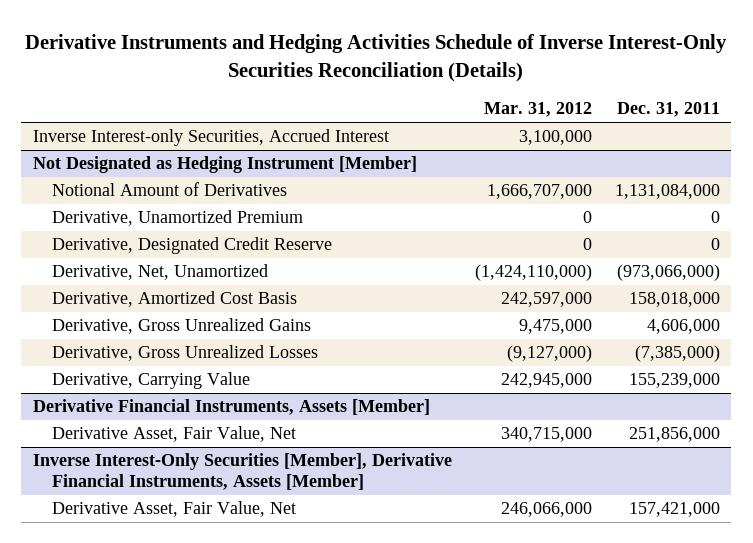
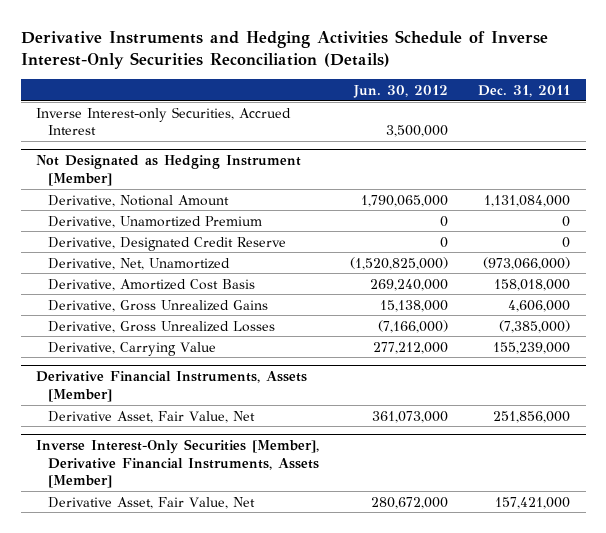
- | Mar. 31, 2012 | Dec. 31, 2011
+ | Jun. 30, 2012 | Dec. 31, 2011
@ Not Designated as Hedging Instrument [Member]
- Notional Amount of Derivatives | 1,666,707,000 | 1,131,084,000
+ Derivative, Notional Amount | 1,790,065,000 | 1,131,084,000

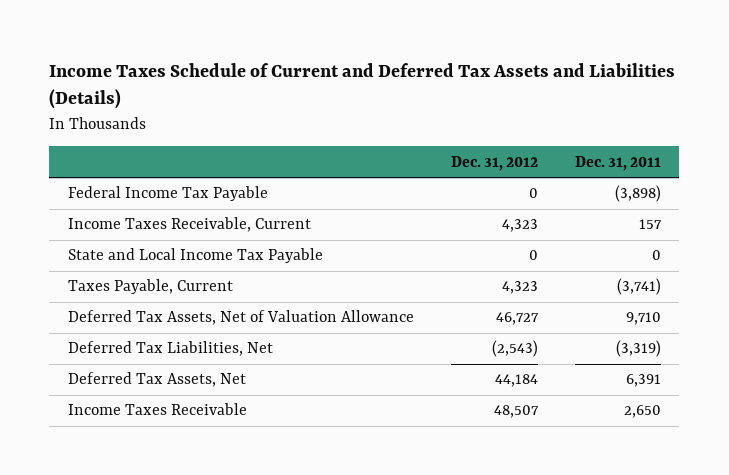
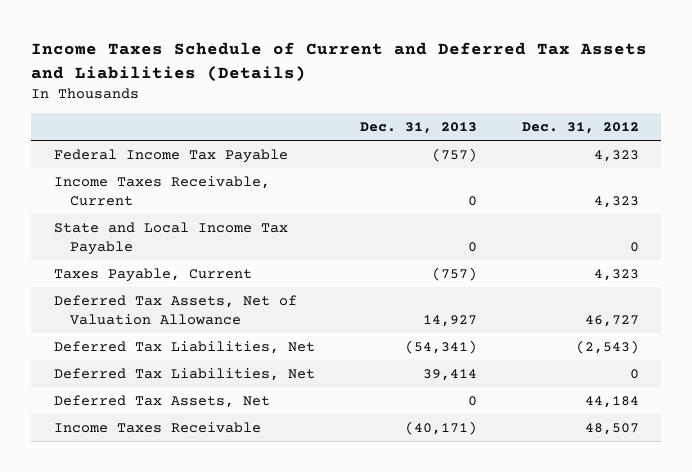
- | Dec. 31, 2012 | Dec. 31, 2011
+ | Dec. 31, 2013 | Dec. 31, 2012
- Federal Income Tax Payable | 0 | (3,898)
+ Federal Income Tax Payable | (757) | 4,323
+ Deferred Tax Liabilities, Net | 39,414 | 0

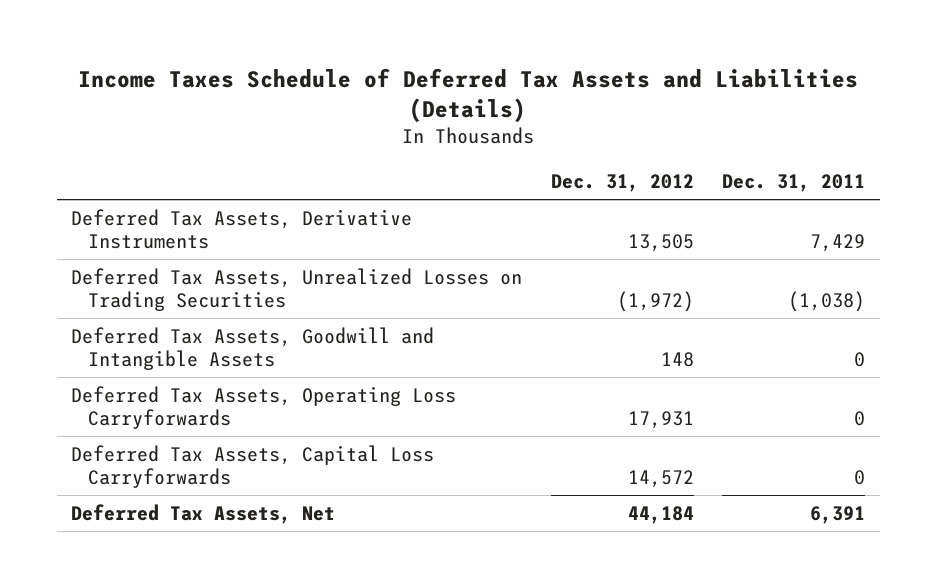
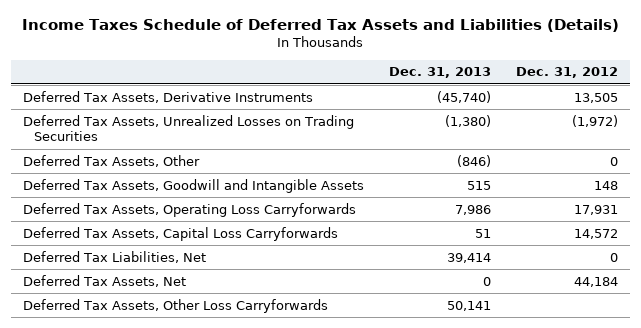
- | Dec. 31, 2012 | Dec. 31, 2011
+ | Dec. 31, 2013 | Dec. 31, 2012
+ Deferred Tax Assets, Other | (846) | 0
+ Deferred Tax Liabilities, Net | 39,414 | 0
+ Deferred Tax Assets, Other Loss Carryforwards | 50,141 |

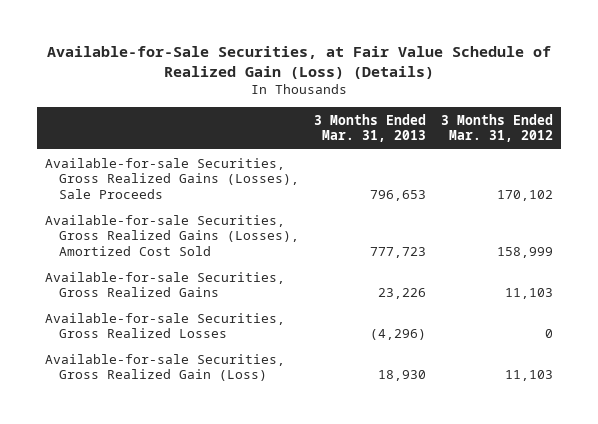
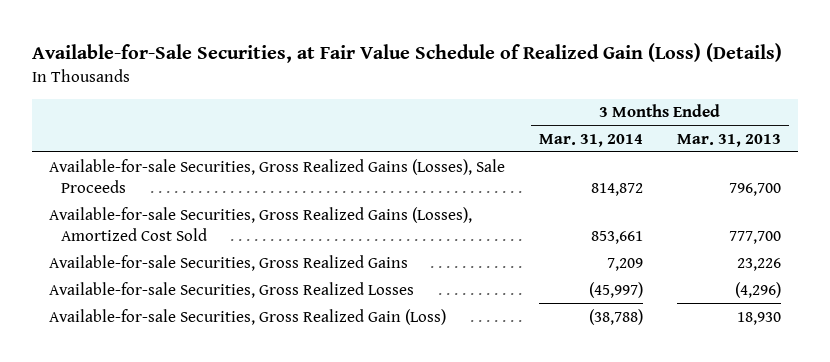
- | 3 Months Ended Mar. 31, 2013 | 3 Months Ended Mar. 31, 2012
+ | 3 Months Ended Mar. 31, 2014 | 3 Months Ended Mar. 31, 2013
- Available-for-sale Securities, Gross Realized Gains (Losses), Sale Proceeds | 796,653 | 170,102
- Available-for-sale Securities, Gross Realized Gains (Losses), Amortized Cost Sold | 777,723 | 158,999
+ Available-for-sale Securities, Gross Realized Gains (Losses), Sale Proceeds | 814,872 | 796,700
+ Available-for-sale Securities, Gross Realized Gains (Losses), Amortized Cost Sold | 853,661 | 777,700

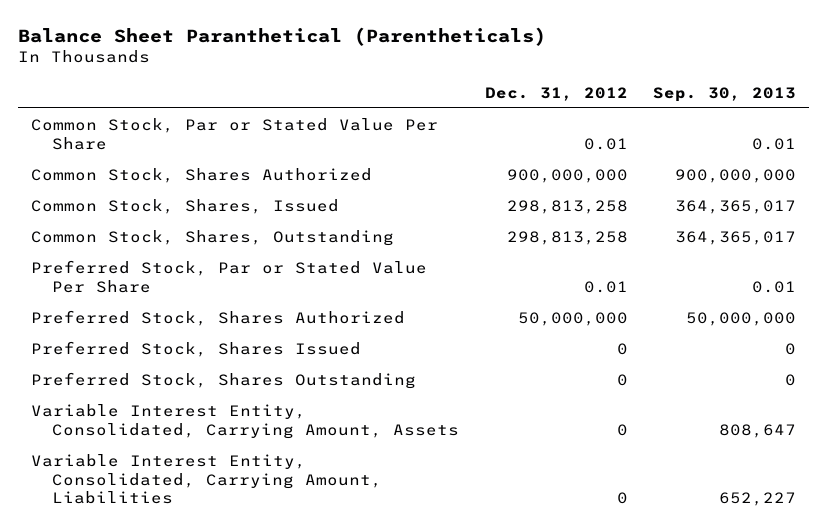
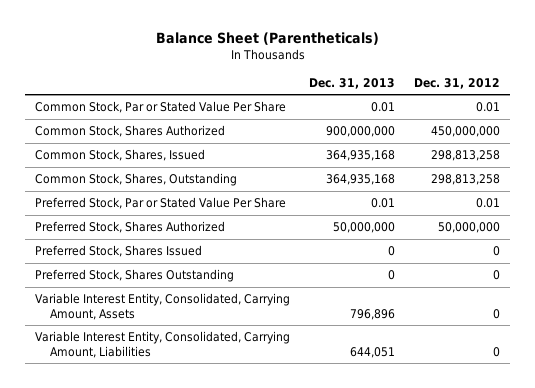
- Balance Sheet Paranthetical (Parentheticals)
+ Balance Sheet (Parentheticals)
- | Dec. 31, 2012 | Sep. 30, 2013
+ | Dec. 31, 2013 | Dec. 31, 2012
- Common Stock, Shares Authorized | 900,000,000 | 900,000,000
+ Common Stock, Shares Authorized | 900,000,000 | 450,000,000

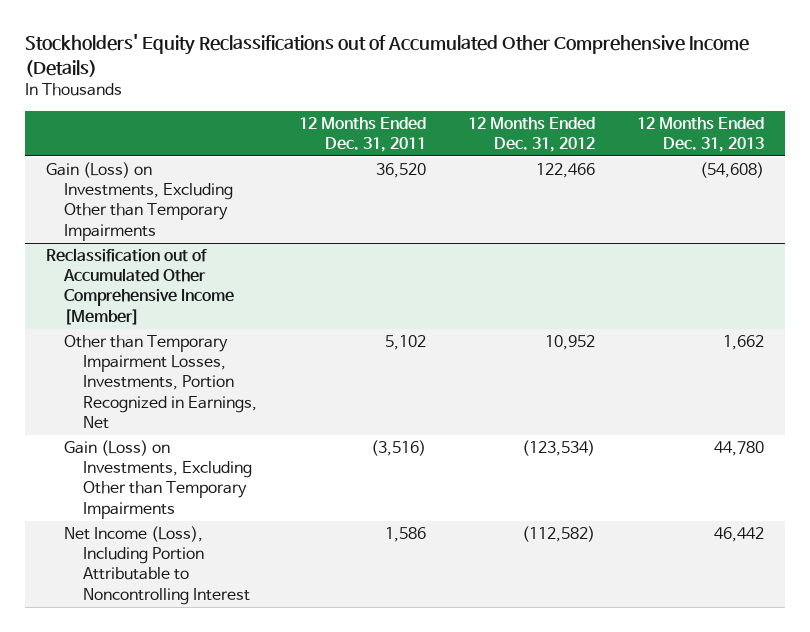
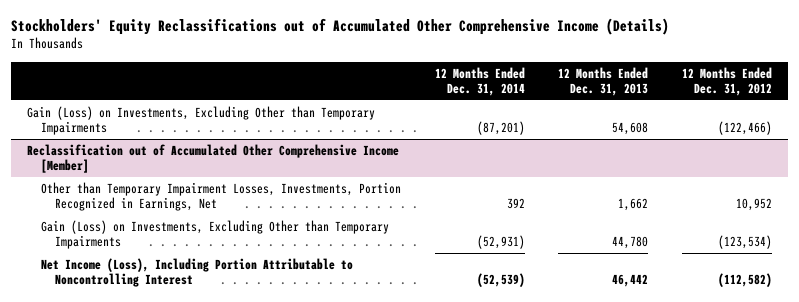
- | 12 Months Ended Dec. 31, 2011 | 12 Months Ended Dec. 31, 2012 | 12 Months Ended Dec. 31, 2013
+ | 12 Months Ended Dec. 31, 2014 | 12 Months Ended Dec. 31, 2013 | 12 Months Ended Dec. 31, 2012
- Gain (Loss) on Investments, Excluding Other than Temporary Impairments | 36,520 | 122,466 | (54,608)
+ Gain (Loss) on Investments, Excluding Other than Temporary Impairments | (87,201) | 54,608 | (122,466)

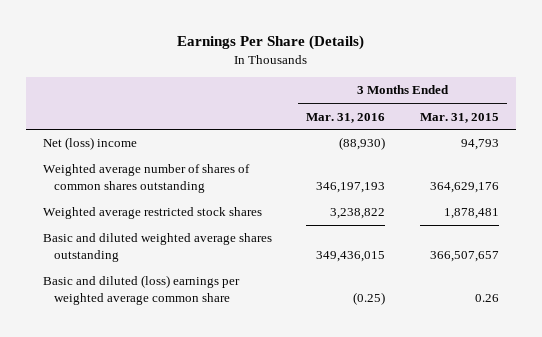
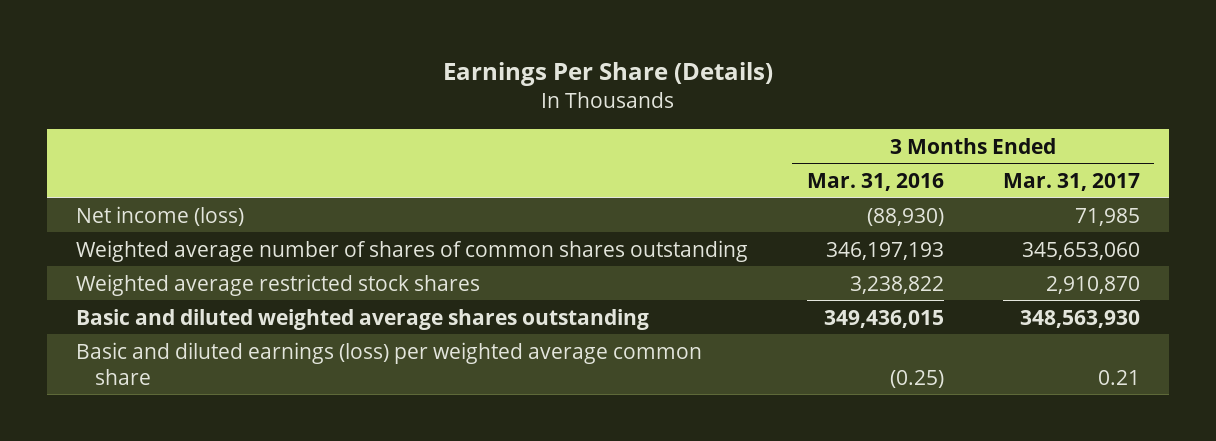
- | 3 Months Ended Mar. 31, 2016 | 3 Months Ended Mar. 31, 2015
+ | 3 Months Ended Mar. 31, 2016 | 3 Months Ended Mar. 31, 2017
- Net (loss) income | (88,930) | 94,793
+ Net income (loss) | (88,930) | 71,985
- Basic and diluted (loss) earnings per weighted average common share | (0.25) | 0.26
+ Basic and diluted earnings (loss) per weighted average common share | (0.25) | 0.21

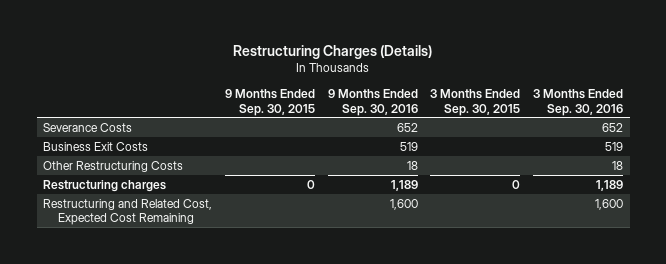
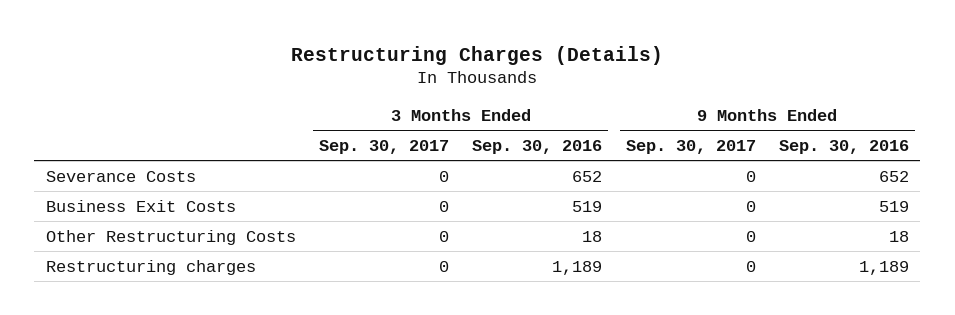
- | 9 Months Ended Sep. 30, 2015 | 9 Months Ended Sep. 30, 2016 | 3 Months Ended Sep. 30, 2015 | 3 Months Ended Sep. 30, 2016
+ | 3 Months Ended Sep. 30, 2017 | 3 Months Ended Sep. 30, 2016 | 9 Months Ended Sep. 30, 2017 | 9 Months Ended Sep. 30, 2016
- Restructuring and Related Cost, Expected Cost Remaining | | 1,600 | | 1,600

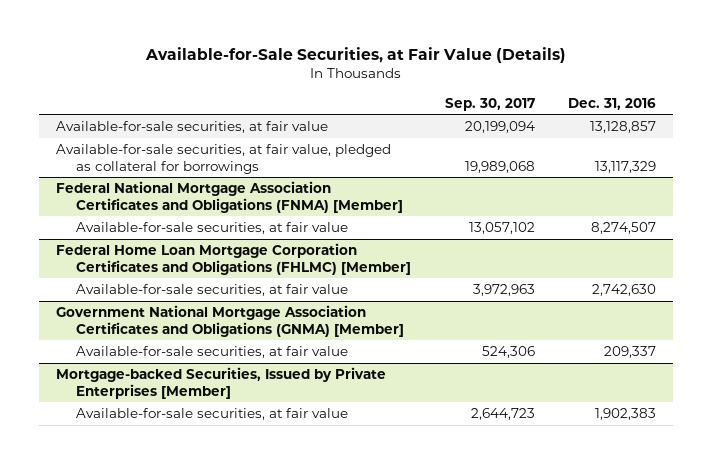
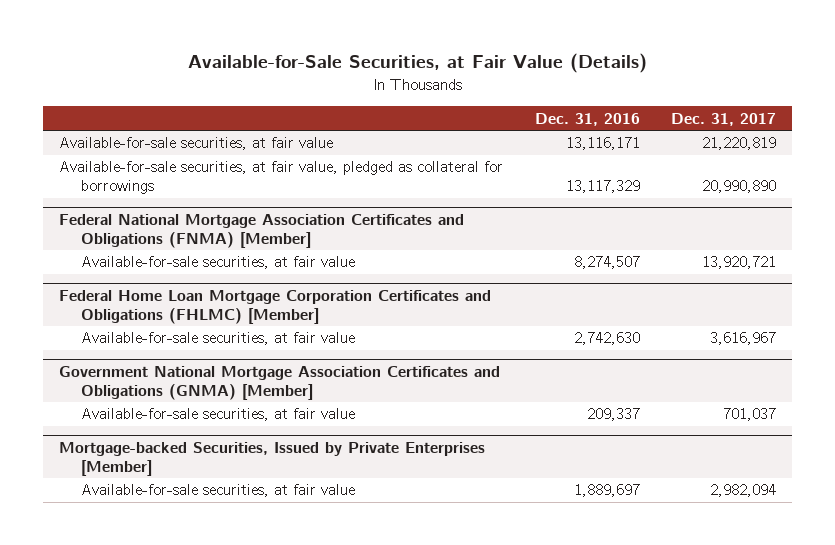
- | Sep. 30, 2017 | Dec. 31, 2016
+ | Dec. 31, 2016 | Dec. 31, 2017
- Available-for-sale securities, at fair value | 20,199,094 | 13,128,857
+ Available-for-sale securities, at fair value | 13,116,171 | 21,220,819
@ Mortgage-backed Securities, Issued by Private Enterprises [Member]
- Available-for-sale securities, at fair value | 2,644,723 | 1,902,383
+ Available-for-sale securities, at fair value | 1,889,697 | 2,982,094

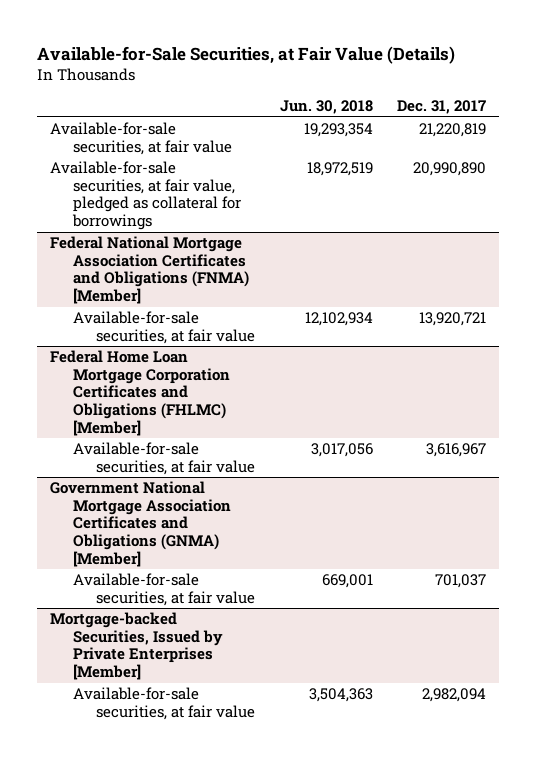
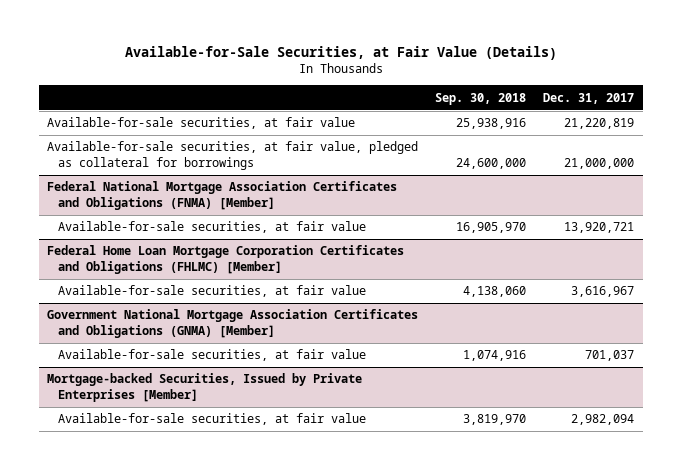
- | Jun. 30, 2018 | Dec. 31, 2017
+ | Sep. 30, 2018 | Dec. 31, 2017
- Available-for-sale securities, at fair value, pledged as collateral for borrowings | 18,972,519 | 20,990,890
+ Available-for-sale securities, at fair value, pledged as collateral for borrowings | 24,600,000 | 21,000,000

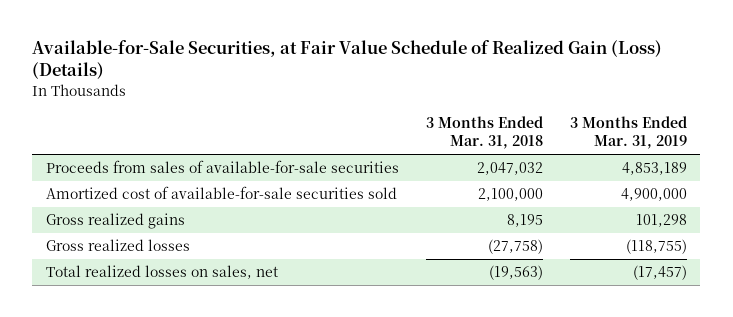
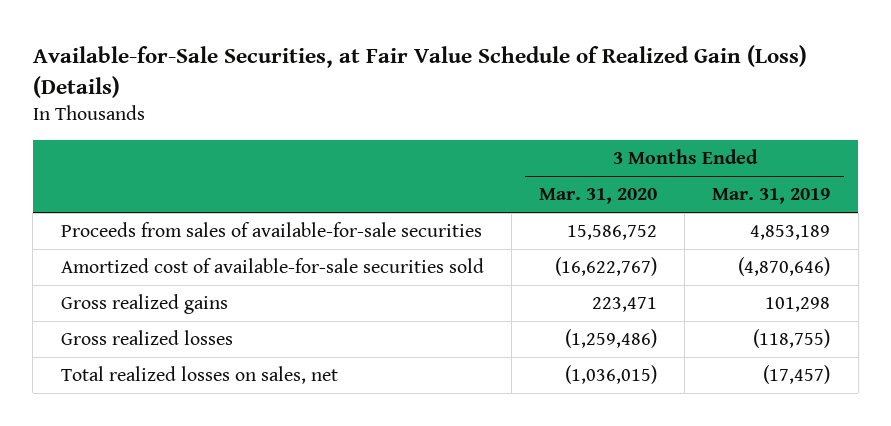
- | 3 Months Ended Mar. 31, 2018 | 3 Months Ended Mar. 31, 2019
+ | 3 Months Ended Mar. 31, 2020 | 3 Months Ended Mar. 31, 2019
- Amortized cost of available-for-sale securities sold | 2,100,000 | 4,900,000
+ Amortized cost of available-for-sale securities sold | (16,622,767) | (4,870,646)

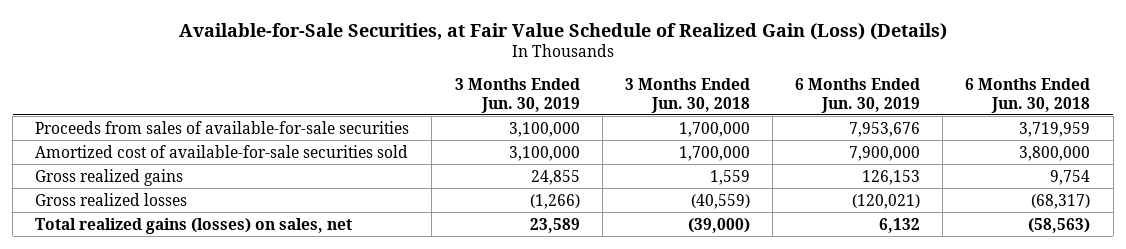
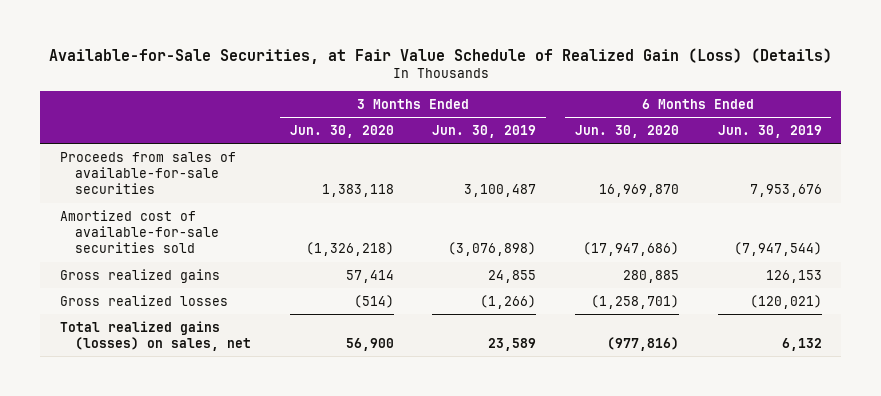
- | 3 Months Ended Jun. 30, 2019 | 3 Months Ended Jun. 30, 2018 | 6 Months Ended Jun. 30, 2019 | 6 Months Ended Jun. 30, 2018
+ | 3 Months Ended Jun. 30, 2020 | 3 Months Ended Jun. 30, 2019 | 6 Months Ended Jun. 30, 2020 | 6 Months Ended Jun. 30, 2019
- Proceeds from sales of available-for-sale securities | 3,100,000 | 1,700,000 | 7,953,676 | 3,719,959
- Amortized cost of available-for-sale securities sold | 3,100,000 | 1,700,000 | 7,900,000 | 3,800,000
+ Proceeds from sales of available-for-sale securities | 1,383,118 | 3,100,487 | 16,969,870 | 7,953,676
+ Amortized cost of available-for-sale securities sold | (1,326,218) | (3,076,898) | (17,947,686) | (7,947,544)

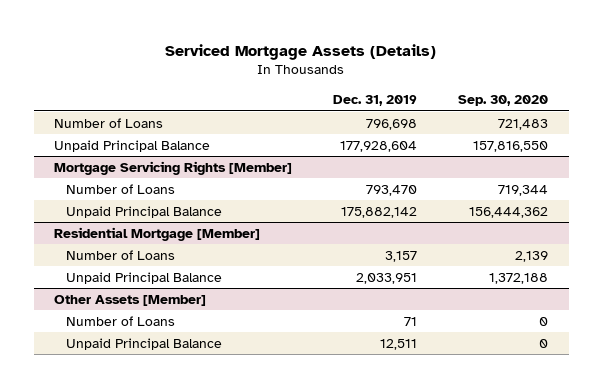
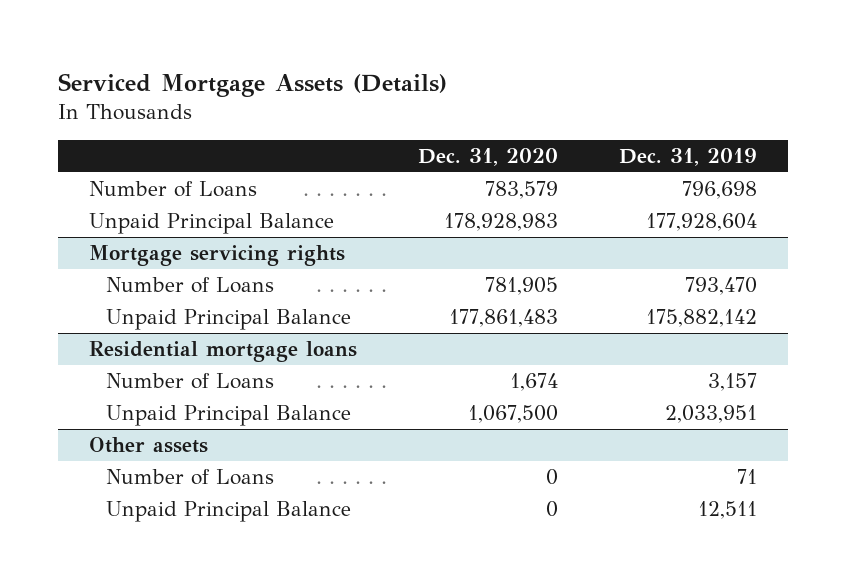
- | Dec. 31, 2019 | Sep. 30, 2020
+ | Dec. 31, 2020 | Dec. 31, 2019
- Mortgage Servicing Rights [Member]
+ Mortgage servicing rights
- Residential Mortgage [Member]
+ Residential mortgage loans
- Other Assets [Member]
+ Other assets

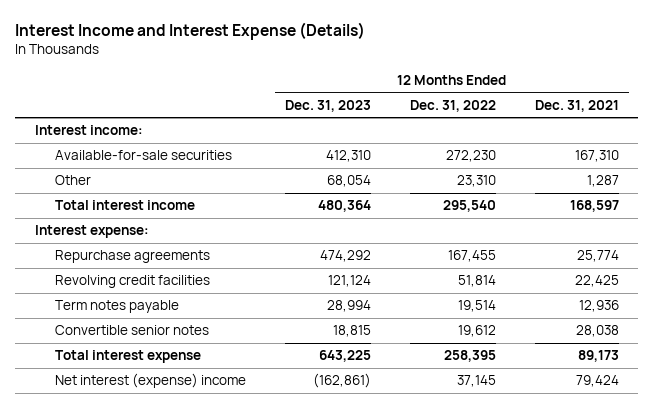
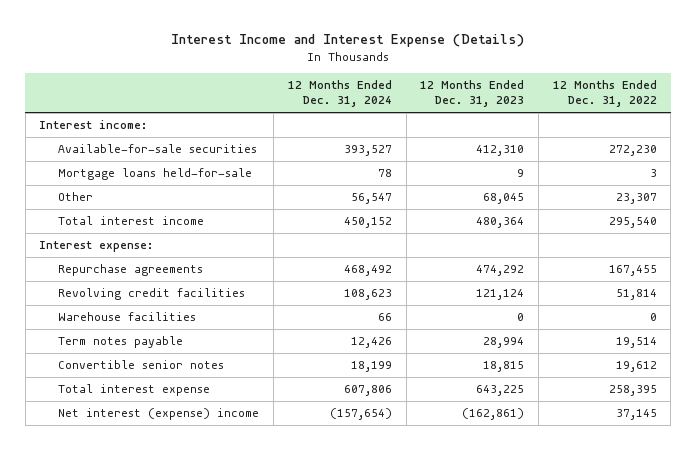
- | 12 Months Ended Dec. 31, 2023 | 12 Months Ended Dec. 31, 2022 | 12 Months Ended Dec. 31, 2021
+ | 12 Months Ended Dec. 31, 2024 | 12 Months Ended Dec. 31, 2023 | 12 Months Ended Dec. 31, 2022
- Other | 68,054 | 23,310 | 1,287
+ Mortgage loans held-for-sale | 78 | 9 | 3
+ Other | 56,547 | 68,045 | 23,307
+ Warehouse facilities | 66 | 0 | 0

